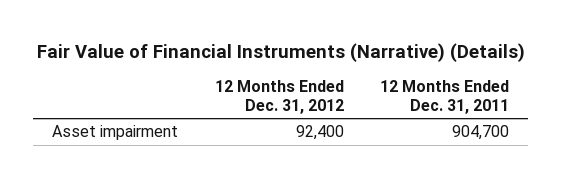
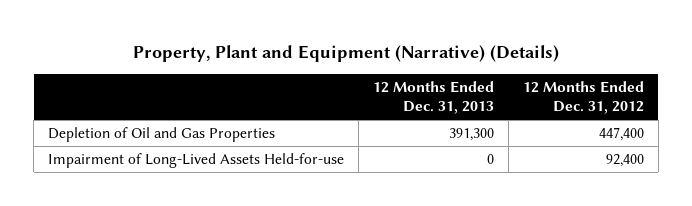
- Fair Value of Financial Instruments (Narrative) (Details)
+ Property, Plant and Equipment (Narrative) (Details)
- | 12 Months Ended Dec. 31, 2012 | 12 Months Ended Dec. 31, 2011
+ | 12 Months Ended Dec. 31, 2013 | 12 Months Ended Dec. 31, 2012
- Asset impairment | 92,400 | 904,700
+ Depletion of Oil and Gas Properties | 391,300 | 447,400
+ Impairment of Long-Lived Assets Held-for-use | 0 | 92,400

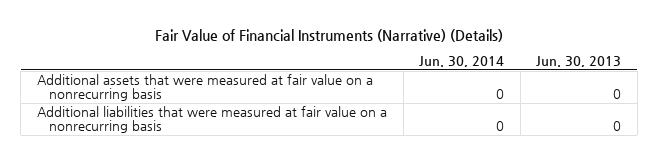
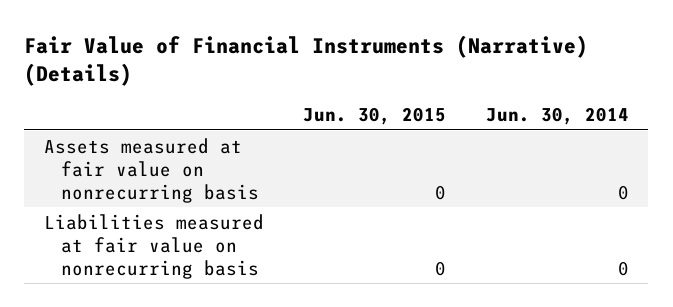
- | Jun. 30, 2014 | Jun. 30, 2013
+ | Jun. 30, 2015 | Jun. 30, 2014
- Additional assets that were measured at fair value on a nonrecurring basis | 0 | 0
- Additional liabilities that were measured at fair value on a nonrecurring basis | 0 | 0
+ Assets measured at fair value on nonrecurring basis | 0 | 0
+ Liabilities measured at fair value on nonrecurring basis | 0 | 0

